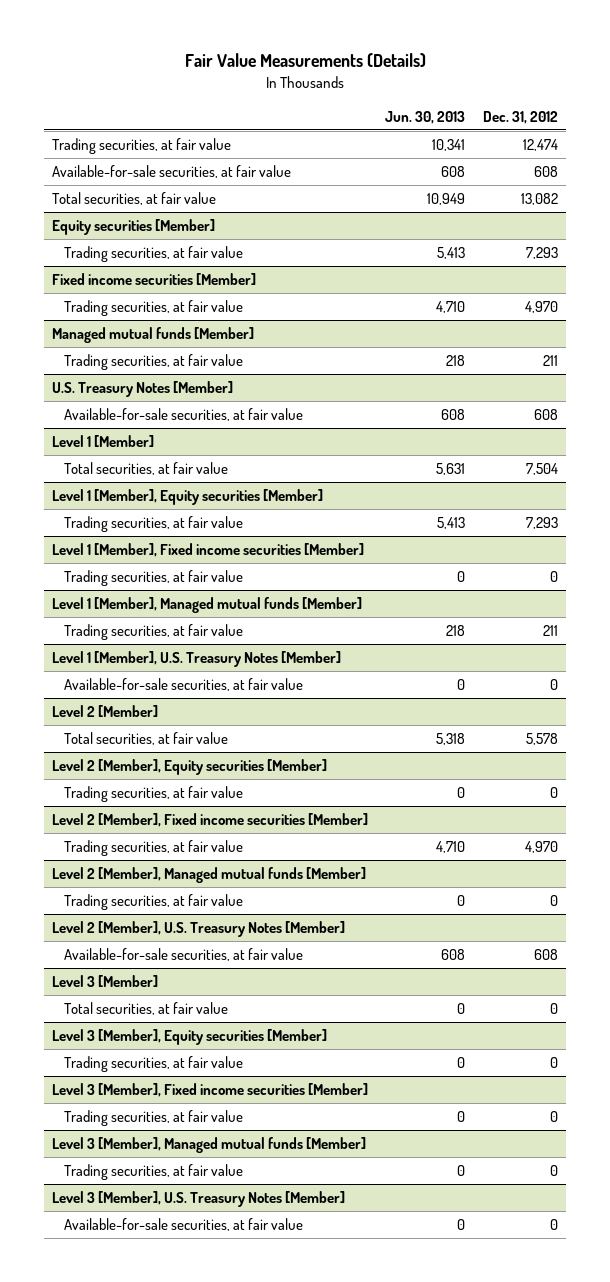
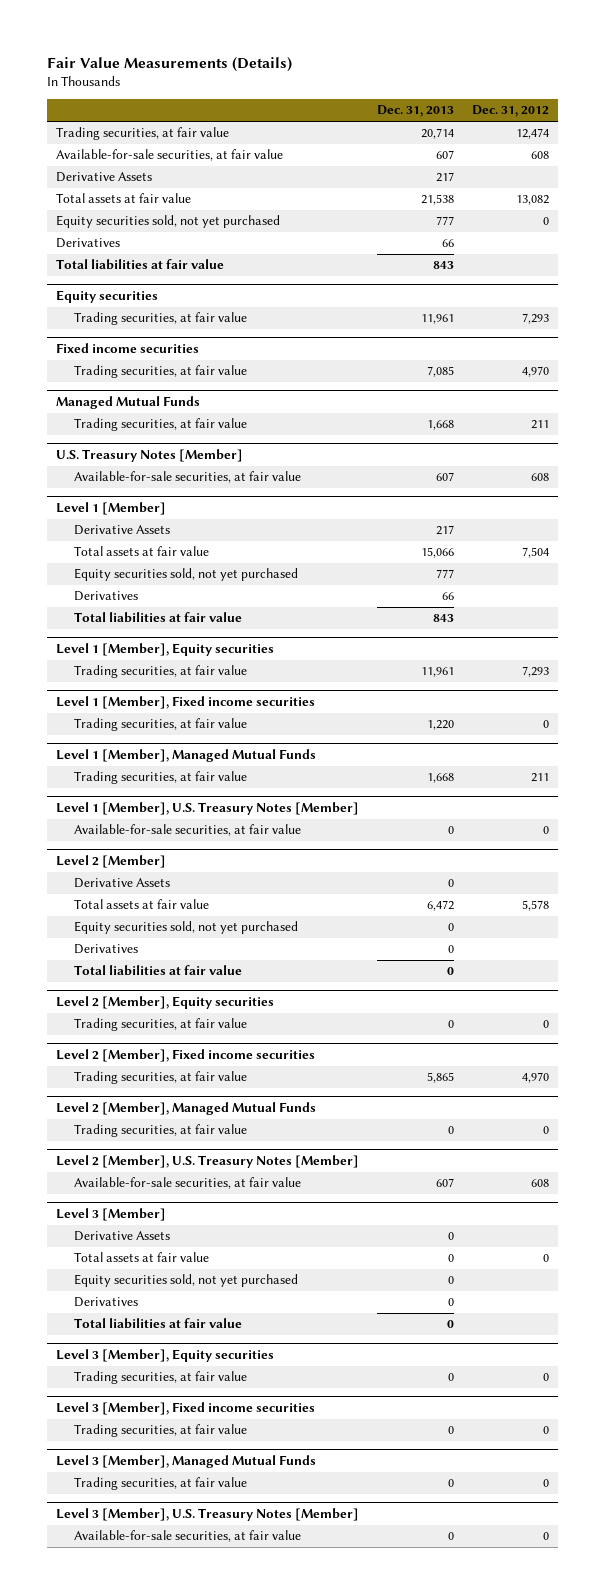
- | Jun. 30, 2013 | Dec. 31, 2012
+ | Dec. 31, 2013 | Dec. 31, 2012
- Total securities, at fair value | 10,949 | 13,082
- Equity securities [Member]
+ Derivative Assets | 217 |
+ Total assets at fair value | 21,538 | 13,082
+ Equity securities sold, not yet purchased | 777 | 0
+ Derivatives | 66 |
+ Total liabilities at fair value | 843 |
+ Equity securities
- Fixed income securities [Member]
+ Fixed income securities
- Managed mutual funds [Member]
+ Managed Mutual Funds
@ Level 1 [Member]
- Total securities, at fair value | 5,631 | 7,504
- Level 1 [Member], Equity securities [Member]
@ Level 1 [Member]
+ Derivative Assets | 217 |
+ Total assets at fair value | 15,066 | 7,504
+ Equity securities sold, not yet purchased | 777 |
+ Derivatives | 66 |
+ Total liabilities at fair value | 843 |
+ Level 1 [Member], Equity securities
- Level 1 [Member], Fixed income securities [Member]
+ Level 1 [Member], Fixed income securities
- Level 1 [Member], Managed mutual funds [Member]
+ Level 1 [Member], Managed Mutual Funds
@ Level 2 [Member]
- Total securities, at fair value | 5,318 | 5,578
- Level 2 [Member], Equity securities [Member]
@ Level 2 [Member]
+ Derivative Assets | 0 |
+ Total assets at fair value | 6,472 | 5,578
+ Equity securities sold, not yet purchased | 0 |
+ Derivatives | 0 |
+ Total liabilities at fair value | 0 |
+ Level 2 [Member], Equity securities
- Level 2 [Member], Fixed income securities [Member]
+ Level 2 [Member], Fixed income securities
- Level 2 [Member], Managed mutual funds [Member]
+ Level 2 [Member], Managed Mutual Funds
@ Level 3 [Member]
- Total securities, at fair value | 0 | 0
- Level 3 [Member], Equity securities [Member]
@ Level 3 [Member]
+ Derivative Assets | 0 |
+ Total assets at fair value | 0 | 0
+ Equity securities sold, not yet purchased | 0 |
+ Derivatives | 0 |
+ Total liabilities at fair value | 0 |
+ Level 3 [Member], Equity securities
- Level 3 [Member], Fixed income securities [Member]
+ Level 3 [Member], Fixed income securities
- Level 3 [Member], Managed mutual funds [Member]
+ Level 3 [Member], Managed Mutual Funds

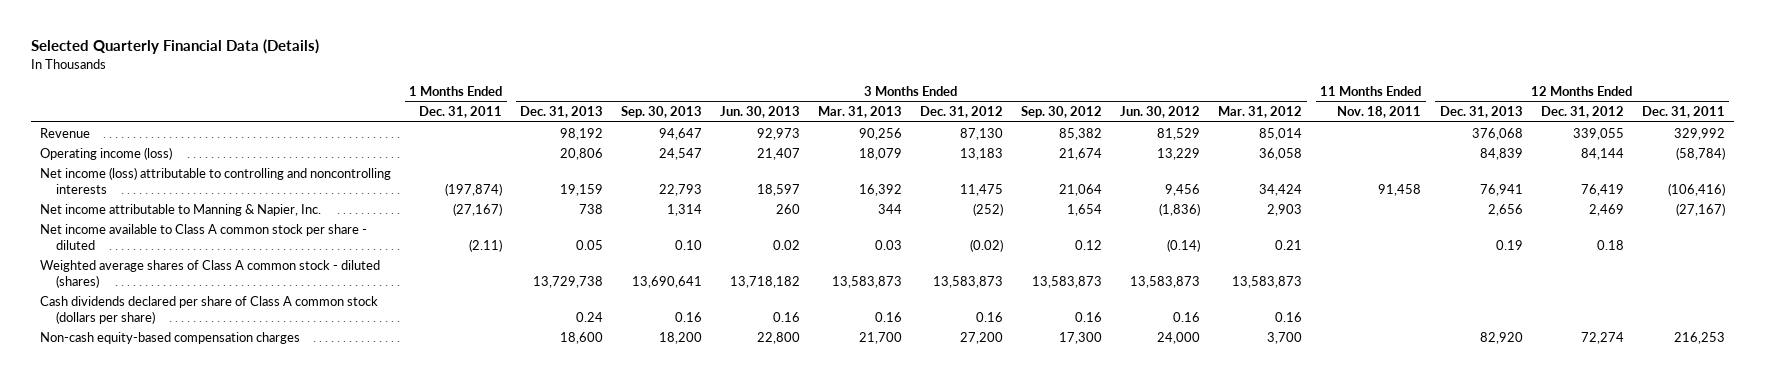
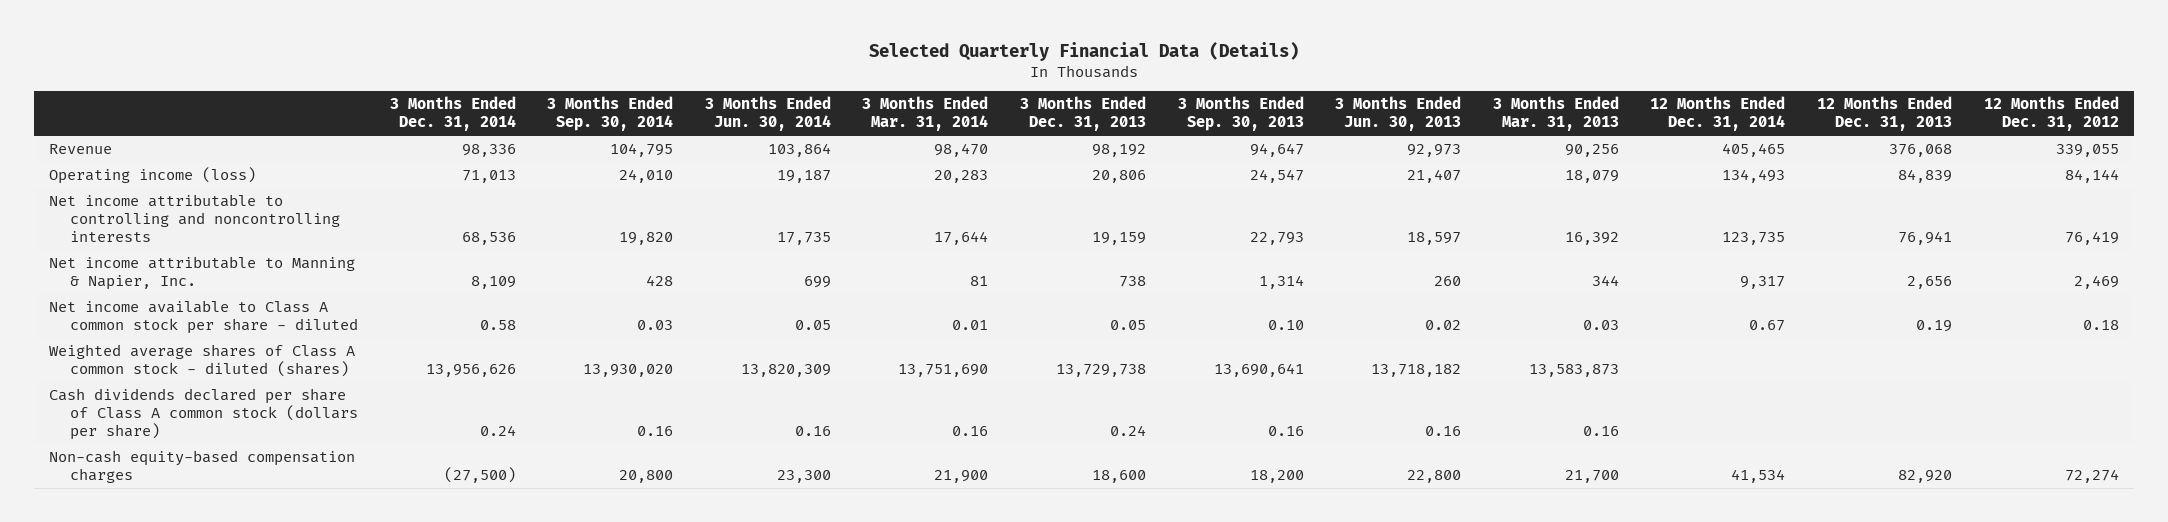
- | 1 Months Ended Dec. 31, 2011 | 3 Months Ended Dec. 31, 2013 | 3 Months Ended Sep. 30, 2013 | 3 Months Ended Jun. 30, 2013 | 3 Months Ended Mar. 31, 2013 | 3 Months Ended Dec. 31, 2012 | 3 Months Ended Sep. 30, 2012 | 3 Months Ended Jun. 30, 2012 | 3 Months Ended Mar. 31, 2012 | 11 Months Ended Nov. 18, 2011 | 12 Months Ended Dec. 31, 2013 | 12 Months Ended Dec. 31, 2012 | 12 Months Ended Dec. 31, 2011
+ | 3 Months Ended Dec. 31, 2014 | 3 Months Ended Sep. 30, 2014 | 3 Months Ended Jun. 30, 2014 | 3 Months Ended Mar. 31, 2014 | 3 Months Ended Dec. 31, 2013 | 3 Months Ended Sep. 30, 2013 | 3 Months Ended Jun. 30, 2013 | 3 Months Ended Mar. 31, 2013 | 12 Months Ended Dec. 31, 2014 | 12 Months Ended Dec. 31, 2013 | 12 Months Ended Dec. 31, 2012
- Net income (loss) attributable to controlling and noncontrolling interests | (197,874) | 19,159 | 22,793 | 18,597 | 16,392 | 11,475 | 21,064 | 9,456 | 34,424 | 91,458 | 76,941 | 76,419 | (106,416)
+ Net income attributable to controlling and noncontrolling interests | 68,536 | 19,820 | 17,735 | 17,644 | 19,159 | 22,793 | 18,597 | 16,392 | 123,735 | 76,941 | 76,419

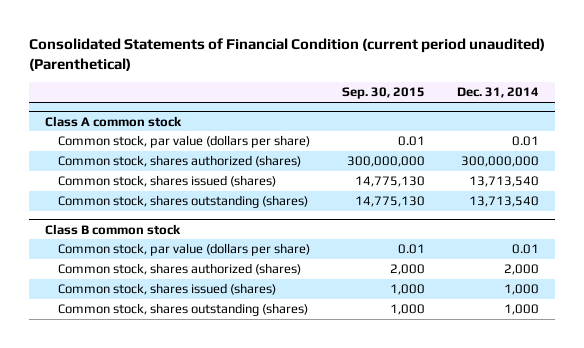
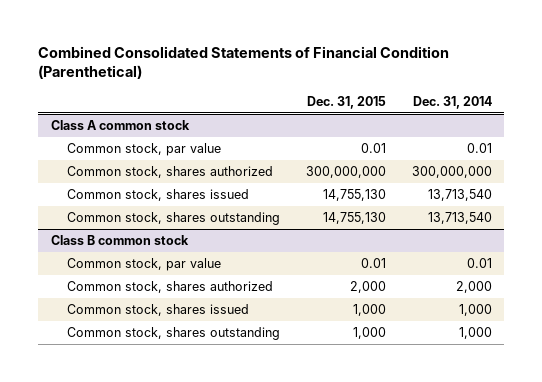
- Consolidated Statements of Financial Condition (current period unaudited) (Parenthetical)
+ Combined Consolidated Statements of Financial Condition (Parenthetical)
- | Sep. 30, 2015 | Dec. 31, 2014
+ | Dec. 31, 2015 | Dec. 31, 2014
@ Class A common stock
- Common stock, par value (dollars per share) | 0.01 | 0.01
- Common stock, shares authorized (shares) | 300,000,000 | 300,000,000
- Common stock, shares issued (shares) | 14,775,130 | 13,713,540
- Common stock, shares outstanding (shares) | 14,775,130 | 13,713,540
+ Common stock, par value | 0.01 | 0.01
+ Common stock, shares authorized | 300,000,000 | 300,000,000
+ Common stock, shares issued | 14,755,130 | 13,713,540
+ Common stock, shares outstanding | 14,755,130 | 13,713,540
@ Class B common stock
- Common stock, par value (dollars per share) | 0.01 | 0.01
- Common stock, shares authorized (shares) | 2,000 | 2,000
- Common stock, shares issued (shares) | 1,000 | 1,000
- Common stock, shares outstanding (shares) | 1,000 | 1,000
+ Common stock, par value | 0.01 | 0.01
+ Common stock, shares authorized | 2,000 | 2,000
+ Common stock, shares issued | 1,000 | 1,000
+ Common stock, shares outstanding | 1,000 | 1,000

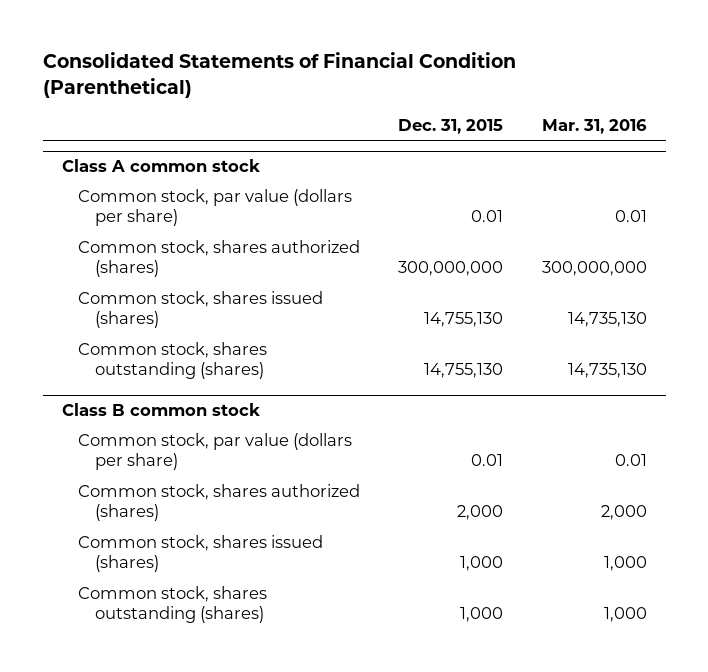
- Combined Consolidated Statements of Financial Condition (Parenthetical)
+ Consolidated Statements of Financial Condition (Parenthetical)
- | Dec. 31, 2015 | Dec. 31, 2014
+ | Dec. 31, 2015 | Mar. 31, 2016
@ Class A common stock
- Common stock, par value | 0.01 | 0.01
- Common stock, shares authorized | 300,000,000 | 300,000,000
- Common stock, shares issued | 14,755,130 | 13,713,540
- Common stock, shares outstanding | 14,755,130 | 13,713,540
+ Common stock, par value (dollars per share) | 0.01 | 0.01
+ Common stock, shares authorized (shares) | 300,000,000 | 300,000,000
+ Common stock, shares issued (shares) | 14,755,130 | 14,735,130
+ Common stock, shares outstanding (shares) | 14,755,130 | 14,735,130
@ Class B common stock
- Common stock, par value | 0.01 | 0.01
- Common stock, shares authorized | 2,000 | 2,000
- Common stock, shares issued | 1,000 | 1,000
- Common stock, shares outstanding | 1,000 | 1,000
+ Common stock, par value (dollars per share) | 0.01 | 0.01
+ Common stock, shares authorized (shares) | 2,000 | 2,000
+ Common stock, shares issued (shares) | 1,000 | 1,000
+ Common stock, shares outstanding (shares) | 1,000 | 1,000

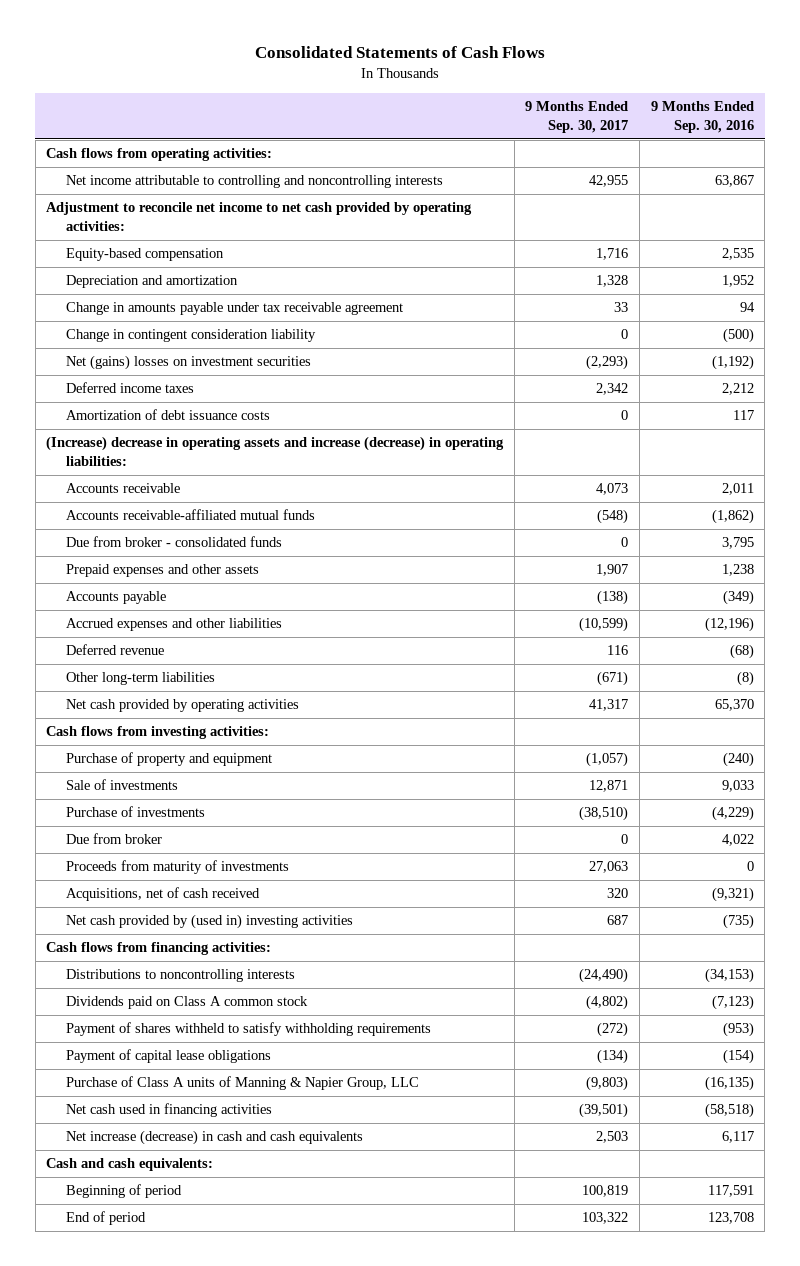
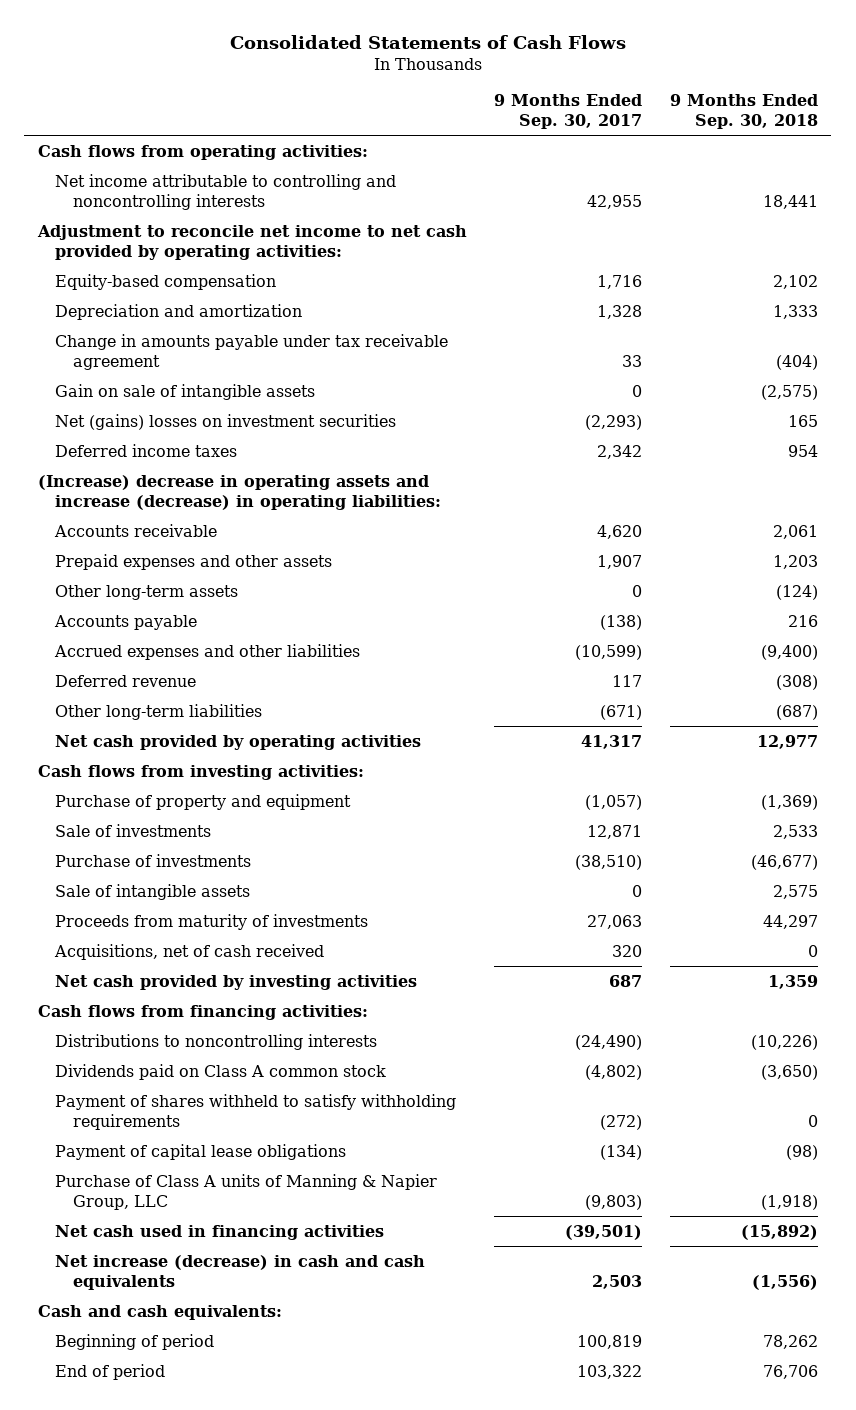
- | 9 Months Ended Sep. 30, 2017 | 9 Months Ended Sep. 30, 2016
+ | 9 Months Ended Sep. 30, 2017 | 9 Months Ended Sep. 30, 2018
- Change in contingent consideration liability | 0 | (500)
+ Gain on sale of intangible assets | 0 | (2,575)
- Amortization of debt issuance costs | 0 | 117
- Accounts receivable | 4,073 | 2,011
- Accounts receivable-affiliated mutual funds | (548) | (1,862)
- Due from broker - consolidated funds | 0 | 3,795
+ Accounts receivable | 4,620 | 2,061
+ Other long-term assets | 0 | (124)
- Deferred revenue | 116 | (68)
+ Deferred revenue | 117 | (308)
- Due from broker | 0 | 4,022
+ Sale of intangible assets | 0 | 2,575
- Net cash provided by (used in) investing activities | 687 | (735)
+ Net cash provided by investing activities | 687 | 1,359

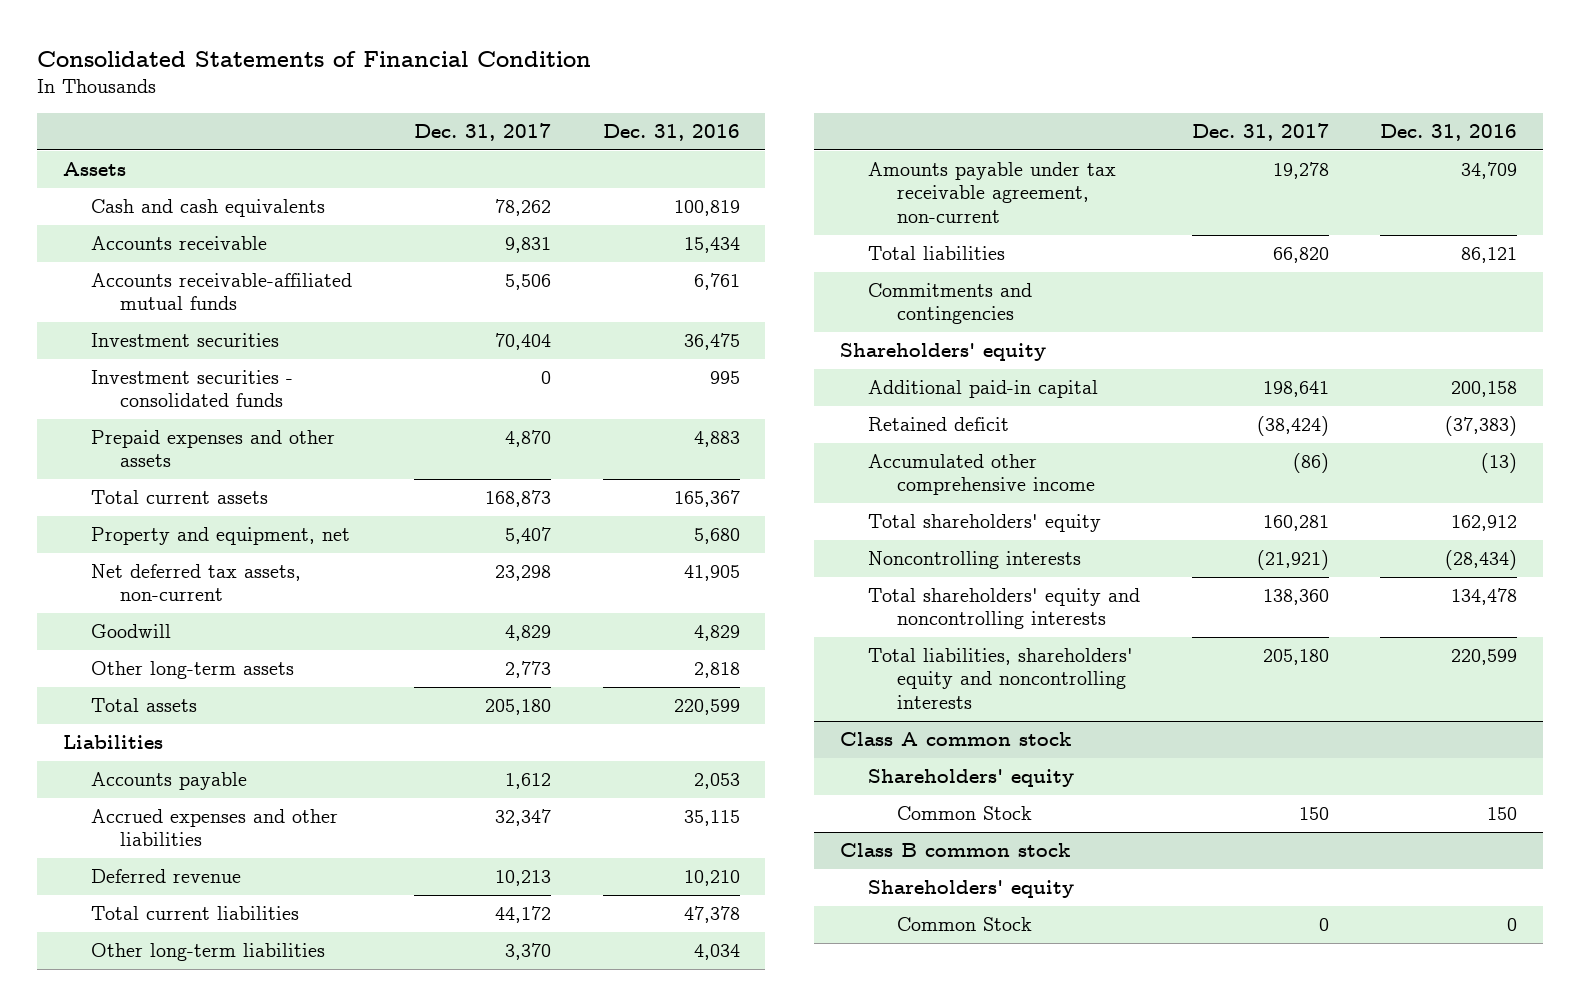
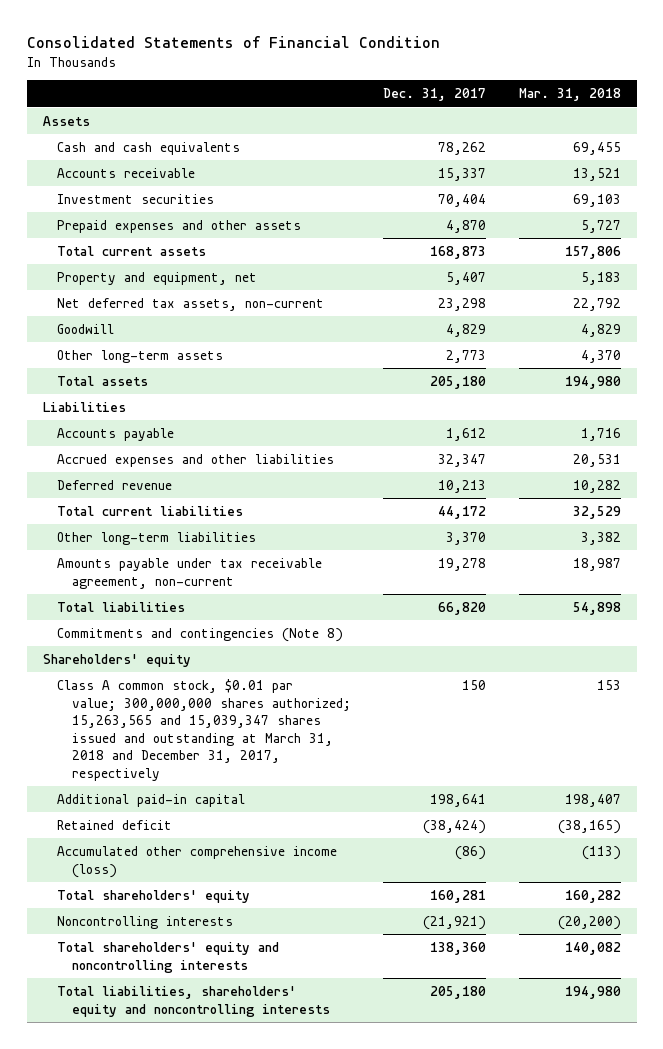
- | Dec. 31, 2017 | Dec. 31, 2016
+ | Dec. 31, 2017 | Mar. 31, 2018
- Accounts receivable | 9,831 | 15,434
- Accounts receivable-affiliated mutual funds | 5,506 | 6,761
+ Accounts receivable | 15,337 | 13,521
- Investment securities - consolidated funds | 0 | 995
- Commitments and contingencies
+ Commitments and contingencies (Note 8)
+ Class A common stock, $0.01 par value; 300,000,000 shares authorized; 15,263,565 and 15,039,347 shares issued and outstanding at March 31, 2018 and December 31, 2017, respectively | 150 | 153
- Accumulated other comprehensive income | (86) | (13)
+ Accumulated other comprehensive income (loss) | (86) | (113)
- Class A common stock
- Shareholders' equity
- Common Stock | 150 | 150
- Class B common stock
- Shareholders' equity
- Common Stock | 0 | 0

